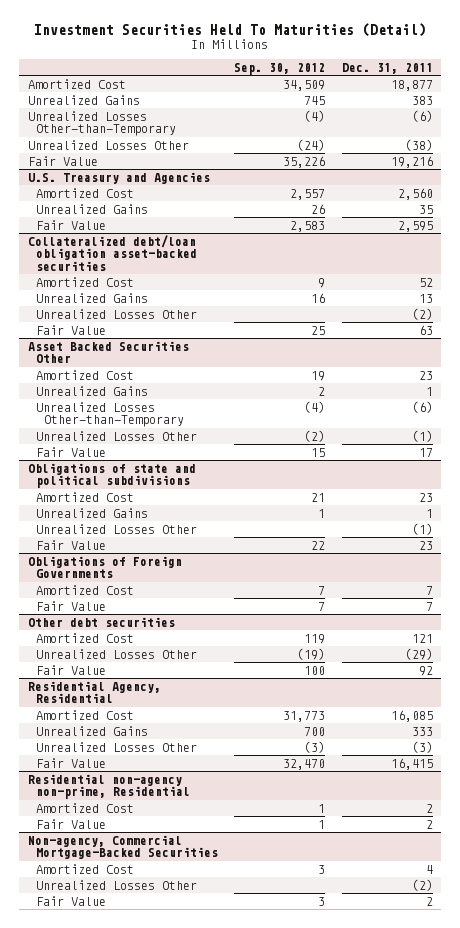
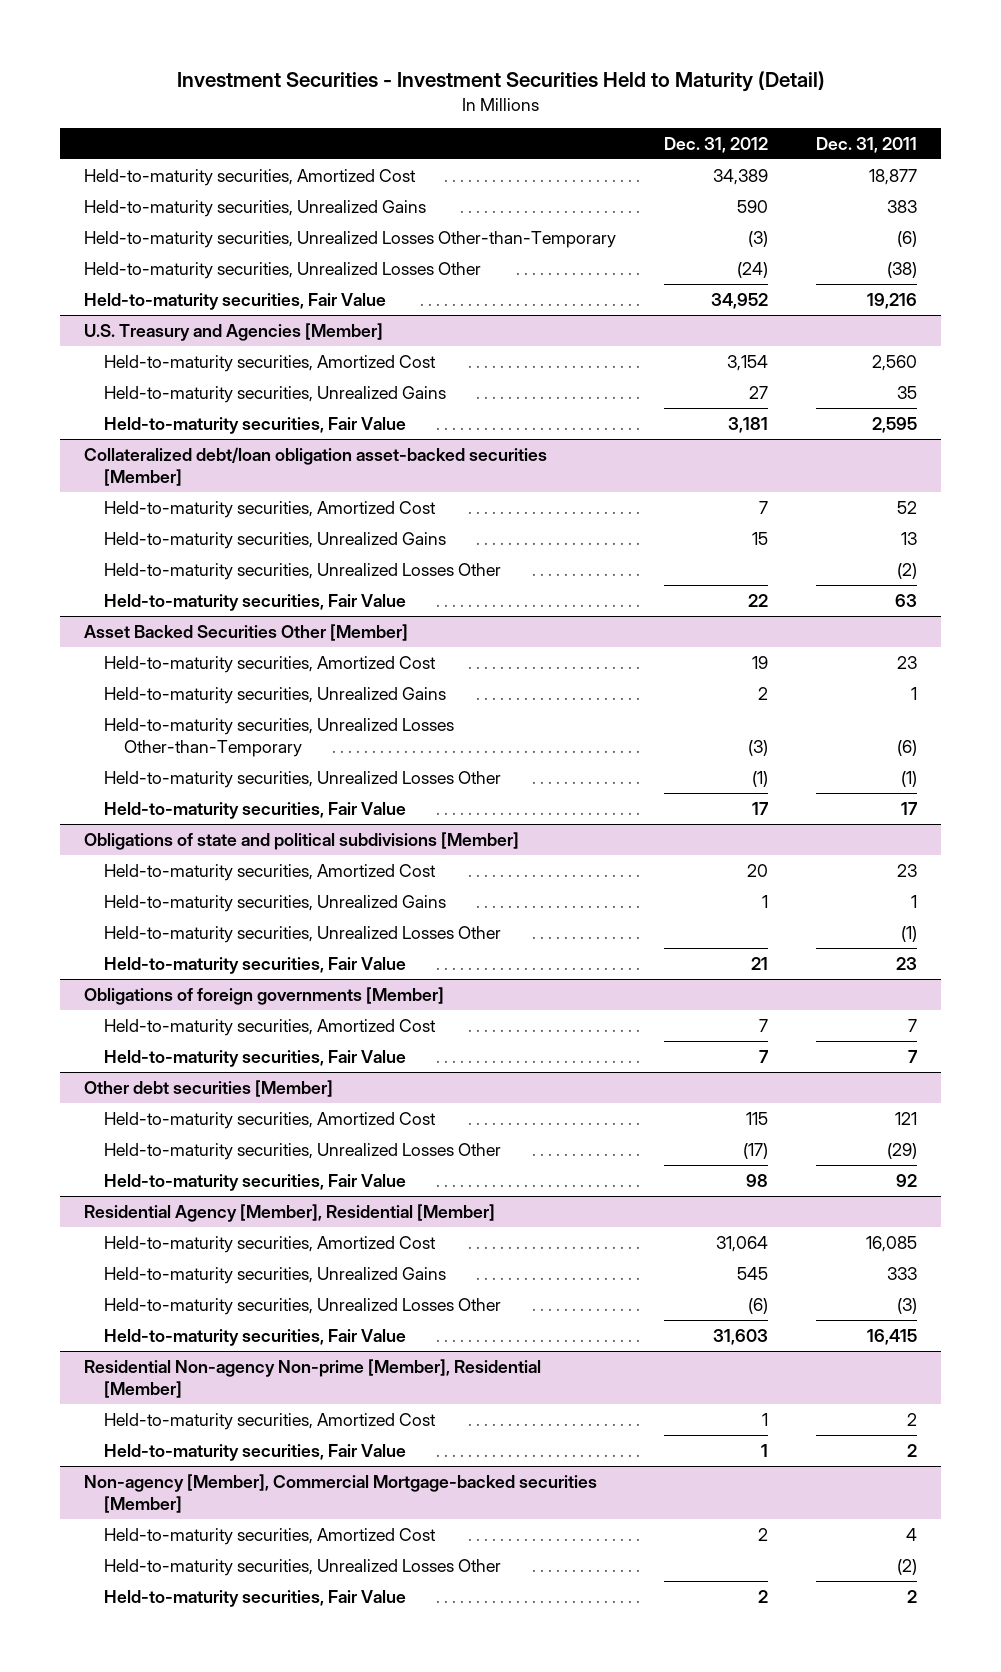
- Investment Securities Held To Maturities (Detail)
+ Investment Securities - Investment Securities Held to Maturity (Detail)
- | Sep. 30, 2012 | Dec. 31, 2011
+ | Dec. 31, 2012 | Dec. 31, 2011
- Amortized Cost | 34,509 | 18,877
- Unrealized Gains | 745 | 383
- Unrealized Losses Other-than-Temporary | (4) | (6)
- Unrealized Losses Other | (24) | (38)
- Fair Value | 35,226 | 19,216
- U.S. Treasury and Agencies
- Amortized Cost | 2,557 | 2,560
- Unrealized Gains | 26 | 35
- Fair Value | 2,583 | 2,595
- Collateralized debt/loan obligation asset-backed securities
- Amortized Cost | 9 | 52
- Unrealized Gains | 16 | 13
- Unrealized Losses Other | | (2)
- Fair Value | 25 | 63
- Asset Backed Securities Other
- Amortized Cost | 19 | 23
- Unrealized Gains | 2 | 1
- Unrealized Losses Other-than-Temporary | (4) | (6)
- Unrealized Losses Other | (2) | (1)
- Fair Value | 15 | 17
- Obligations of state and political subdivisions
- Amortized Cost | 21 | 23
- Unrealized Gains | 1 | 1
- Unrealized Losses Other | | (1)
- Fair Value | 22 | 23
- Obligations of Foreign Governments
- Amortized Cost | 7 | 7
- Fair Value | 7 | 7
- Other debt securities
- Amortized Cost | 119 | 121
- Unrealized Losses Other | (19) | (29)
- Fair Value | 100 | 92
- Residential Agency, Residential
- Amortized Cost | 31,773 | 16,085
- Unrealized Gains | 700 | 333
- Unrealized Losses Other | (3) | (3)
- Fair Value | 32,470 | 16,415
- Residential non-agency non-prime, Residential
- Amortized Cost | 1 | 2
- Fair Value | 1 | 2
- Non-agency, Commercial Mortgage-Backed Securities
- Amortized Cost | 3 | 4
- Unrealized Losses Other | | (2)
- Fair Value | 3 | 2
+ Held-to-maturity securities, Amortized Cost | 34,389 | 18,877
+ Held-to-maturity securities, Unrealized Gains | 590 | 383
+ Held-to-maturity securities, Unrealized Losses Other-than-Temporary | (3) | (6)
+ Held-to-maturity securities, Unrealized Losses Other | (24) | (38)
+ Held-to-maturity securities, Fair Value | 34,952 | 19,216
+ U.S. Treasury and Agencies [Member]
+ Held-to-maturity securities, Amortized Cost | 3,154 | 2,560
+ Held-to-maturity securities, Unrealized Gains | 27 | 35
+ Held-to-maturity securities, Fair Value | 3,181 | 2,595
+ Collateralized debt/loan obligation asset-backed securities [Member]
+ Held-to-maturity securities, Amortized Cost | 7 | 52
+ Held-to-maturity securities, Unrealized Gains | 15 | 13
+ Held-to-maturity securities, Unrealized Losses Other | | (2)
+ Held-to-maturity securities, Fair Value | 22 | 63
+ Asset Backed Securities Other [Member]
+ Held-to-maturity securities, Amortized Cost | 19 | 23
+ Held-to-maturity securities, Unrealized Gains | 2 | 1
+ Held-to-maturity securities, Unrealized Losses Other-than-Temporary | (3) | (6)
+ Held-to-maturity securities, Unrealized Losses Other | (1) | (1)
+ Held-to-maturity securities, Fair Value | 17 | 17
+ Obligations of state and political subdivisions [Member]
+ Held-to-maturity securities, Amortized Cost | 20 | 23
+ Held-to-maturity securities, Unrealized Gains | 1 | 1
+ Held-to-maturity securities, Unrealized Losses Other | | (1)
+ Held-to-maturity securities, Fair Value | 21 | 23
+ Obligations of foreign governments [Member]
+ Held-to-maturity securities, Amortized Cost | 7 | 7
+ Held-to-maturity securities, Fair Value | 7 | 7
+ Other debt securities [Member]
+ Held-to-maturity securities, Amortized Cost | 115 | 121
+ Held-to-maturity securities, Unrealized Losses Other | (17) | (29)
+ Held-to-maturity securities, Fair Value | 98 | 92
+ Residential Agency [Member], Residential [Member]
+ Held-to-maturity securities, Amortized Cost | 31,064 | 16,085
+ Held-to-maturity securities, Unrealized Gains | 545 | 333
+ Held-to-maturity securities, Unrealized Losses Other | (6) | (3)
+ Held-to-maturity securities, Fair Value | 31,603 | 16,415
+ Residential Non-agency Non-prime [Member], Residential [Member]
+ Held-to-maturity securities, Amortized Cost | 1 | 2
+ Held-to-maturity securities, Fair Value | 1 | 2
+ Non-agency [Member], Commercial Mortgage-backed securities [Member]
+ Held-to-maturity securities, Amortized Cost | 2 | 4
+ Held-to-maturity securities, Unrealized Losses Other | | (2)
+ Held-to-maturity securities, Fair Value | 2 | 2

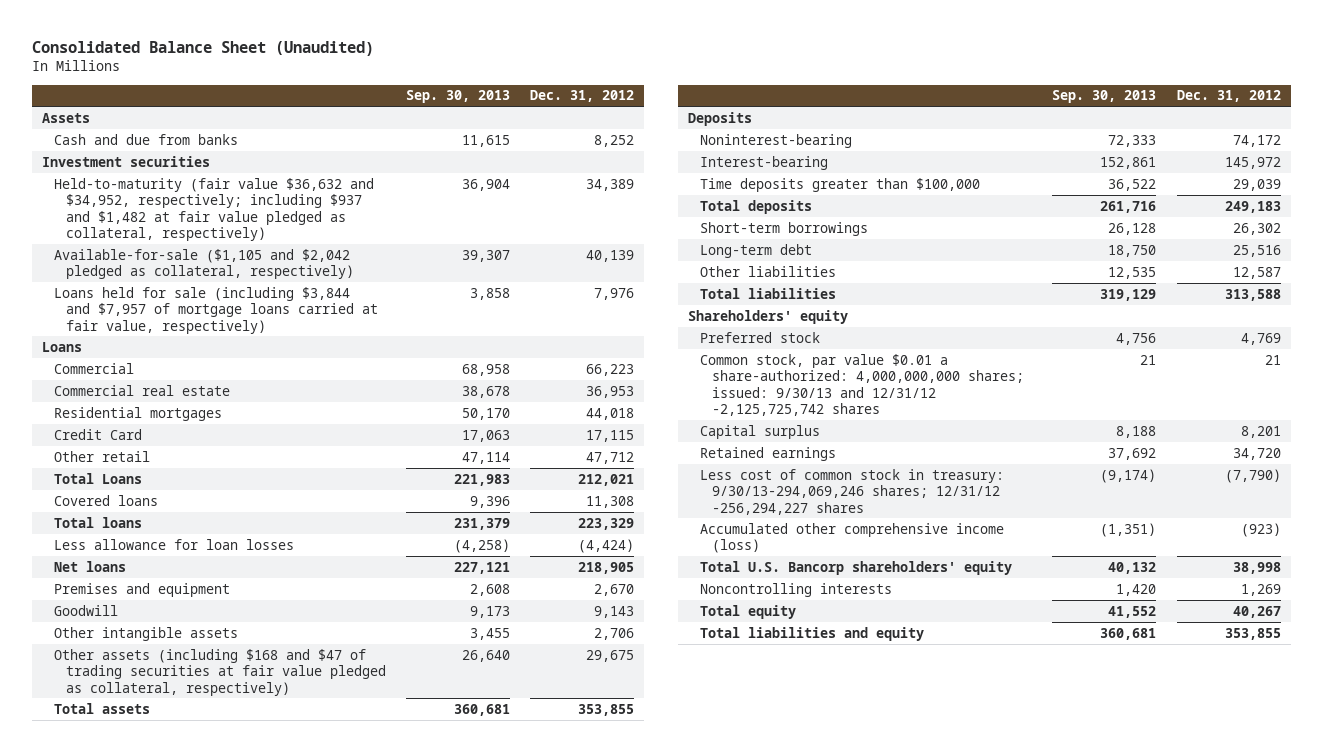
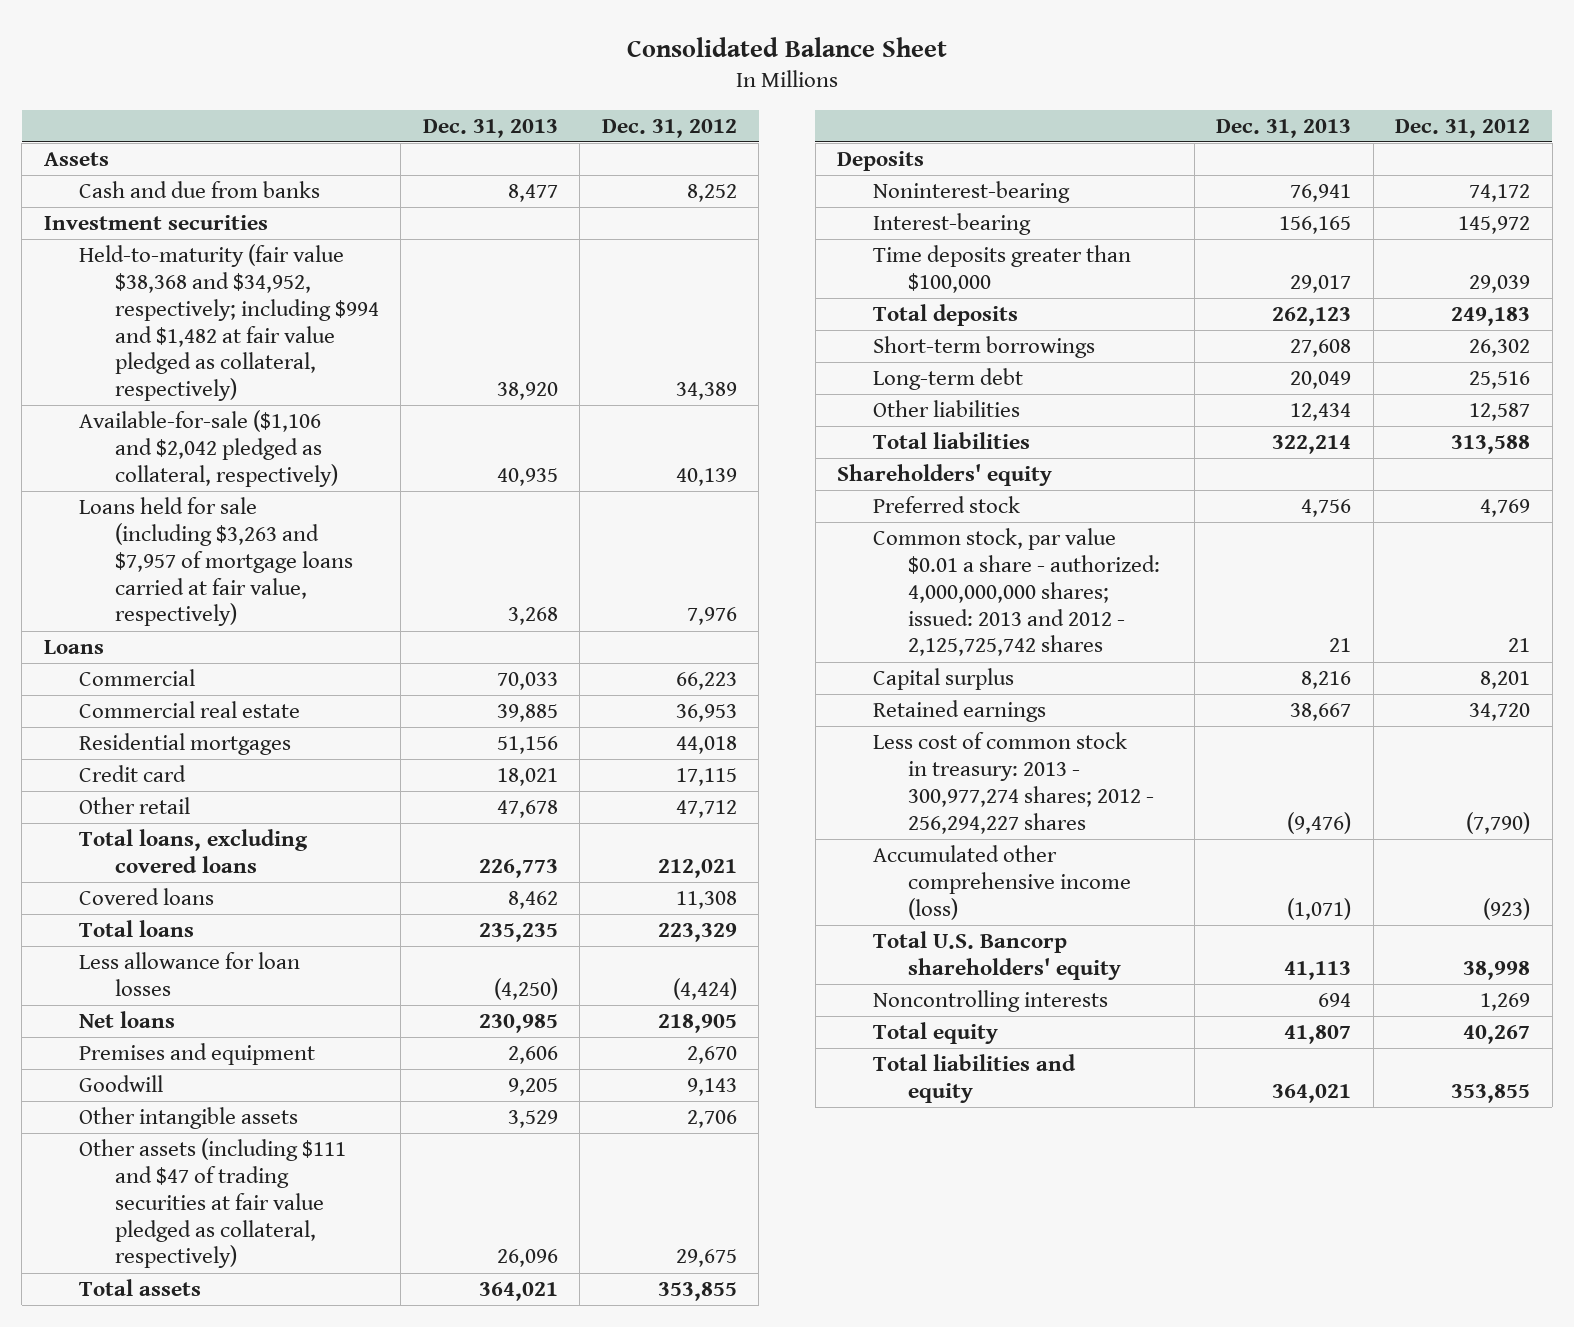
- Consolidated Balance Sheet (Unaudited)
+ Consolidated Balance Sheet
- | Sep. 30, 2013 | Dec. 31, 2012
+ | Dec. 31, 2013 | Dec. 31, 2012
- Held-to-maturity (fair value $36,632 and $34,952, respectively; including $937 and $1,482 at fair value pledged as collateral, respectively) | 36,904 | 34,389
- Available-for-sale ($1,105 and $2,042 pledged as collateral, respectively) | 39,307 | 40,139
- Loans held for sale (including $3,844 and $7,957 of mortgage loans carried at fair value, respectively) | 3,858 | 7,976
+ Held-to-maturity (fair value $38,368 and $34,952, respectively; including $994 and $1,482 at fair value pledged as collateral, respectively) | 38,920 | 34,389
+ Available-for-sale ($1,106 and $2,042 pledged as collateral, respectively) | 40,935 | 40,139
+ Loans held for sale (including $3,263 and $7,957 of mortgage loans carried at fair value, respectively) | 3,268 | 7,976
- Credit Card | 17,063 | 17,115
+ Credit card | 18,021 | 17,115
- Total Loans | 221,983 | 212,021
+ Total loans, excluding covered loans | 226,773 | 212,021
- Other assets (including $168 and $47 of trading securities at fair value pledged as collateral, respectively) | 26,640 | 29,675
+ Other assets (including $111 and $47 of trading securities at fair value pledged as collateral, respectively) | 26,096 | 29,675
- Common stock, par value $0.01 a share-authorized: 4,000,000,000 shares; issued: 9/30/13 and 12/31/12 -2,125,725,742 shares | 21 | 21
+ Common stock, par value $0.01 a share - authorized: 4,000,000,000 shares; issued: 2013 and 2012 - 2,125,725,742 shares | 21 | 21
- Less cost of common stock in treasury: 9/30/13-294,069,246 shares; 12/31/12 -256,294,227 shares | (9,174) | (7,790)
+ Less cost of common stock in treasury: 2013 - 300,977,274 shares; 2012 - 256,294,227 shares | (9,476) | (7,790)

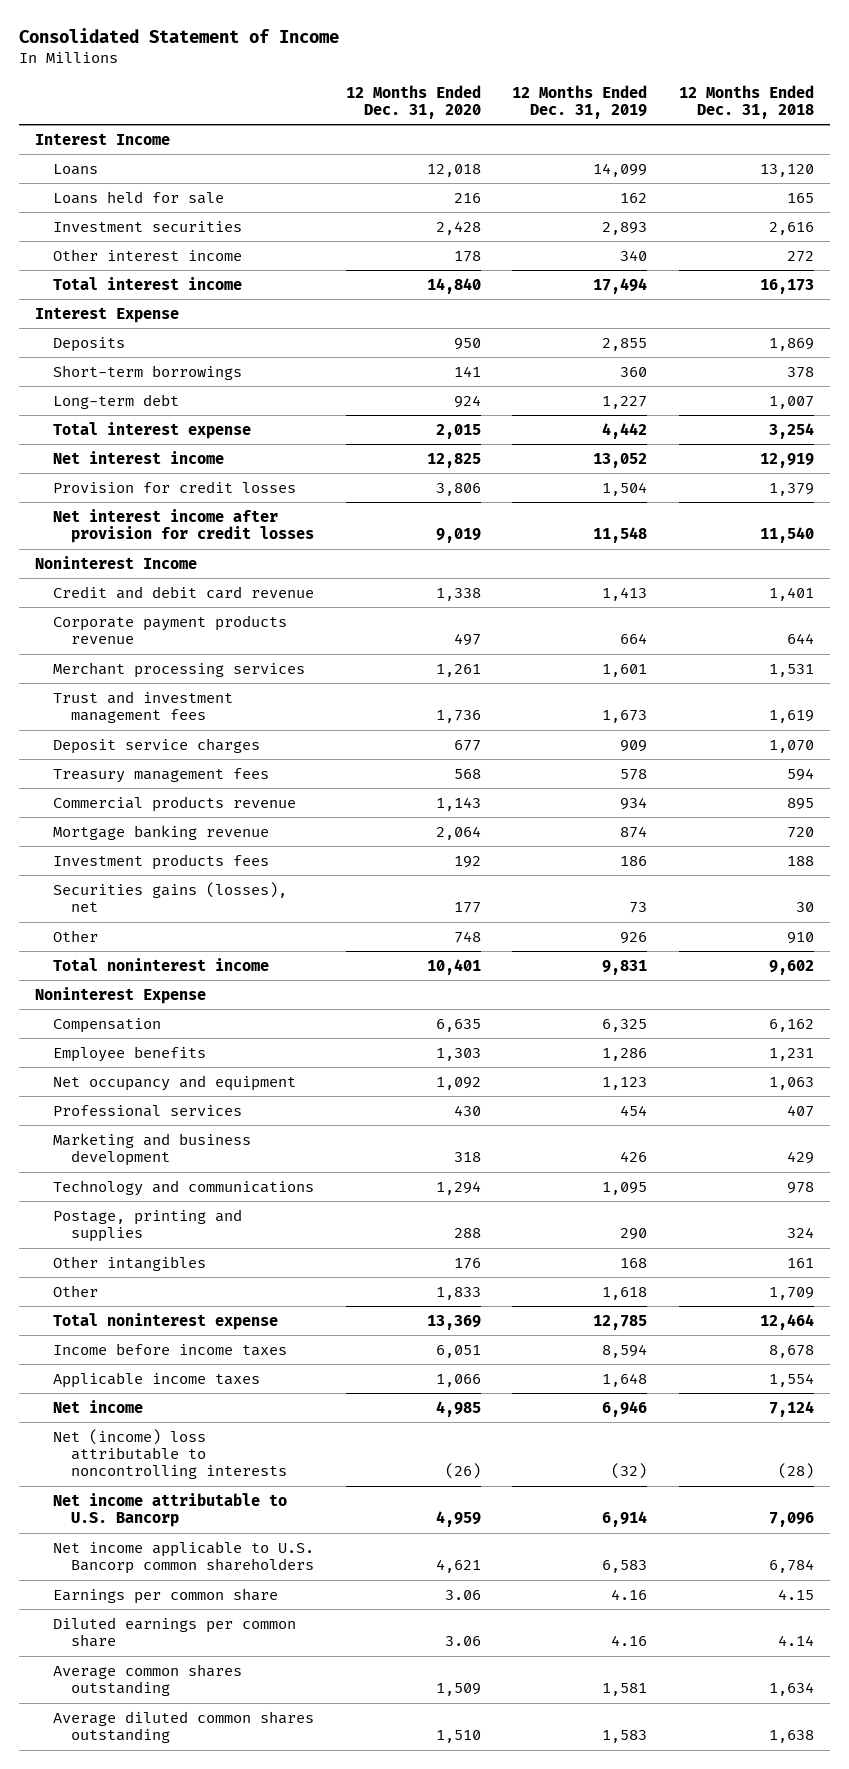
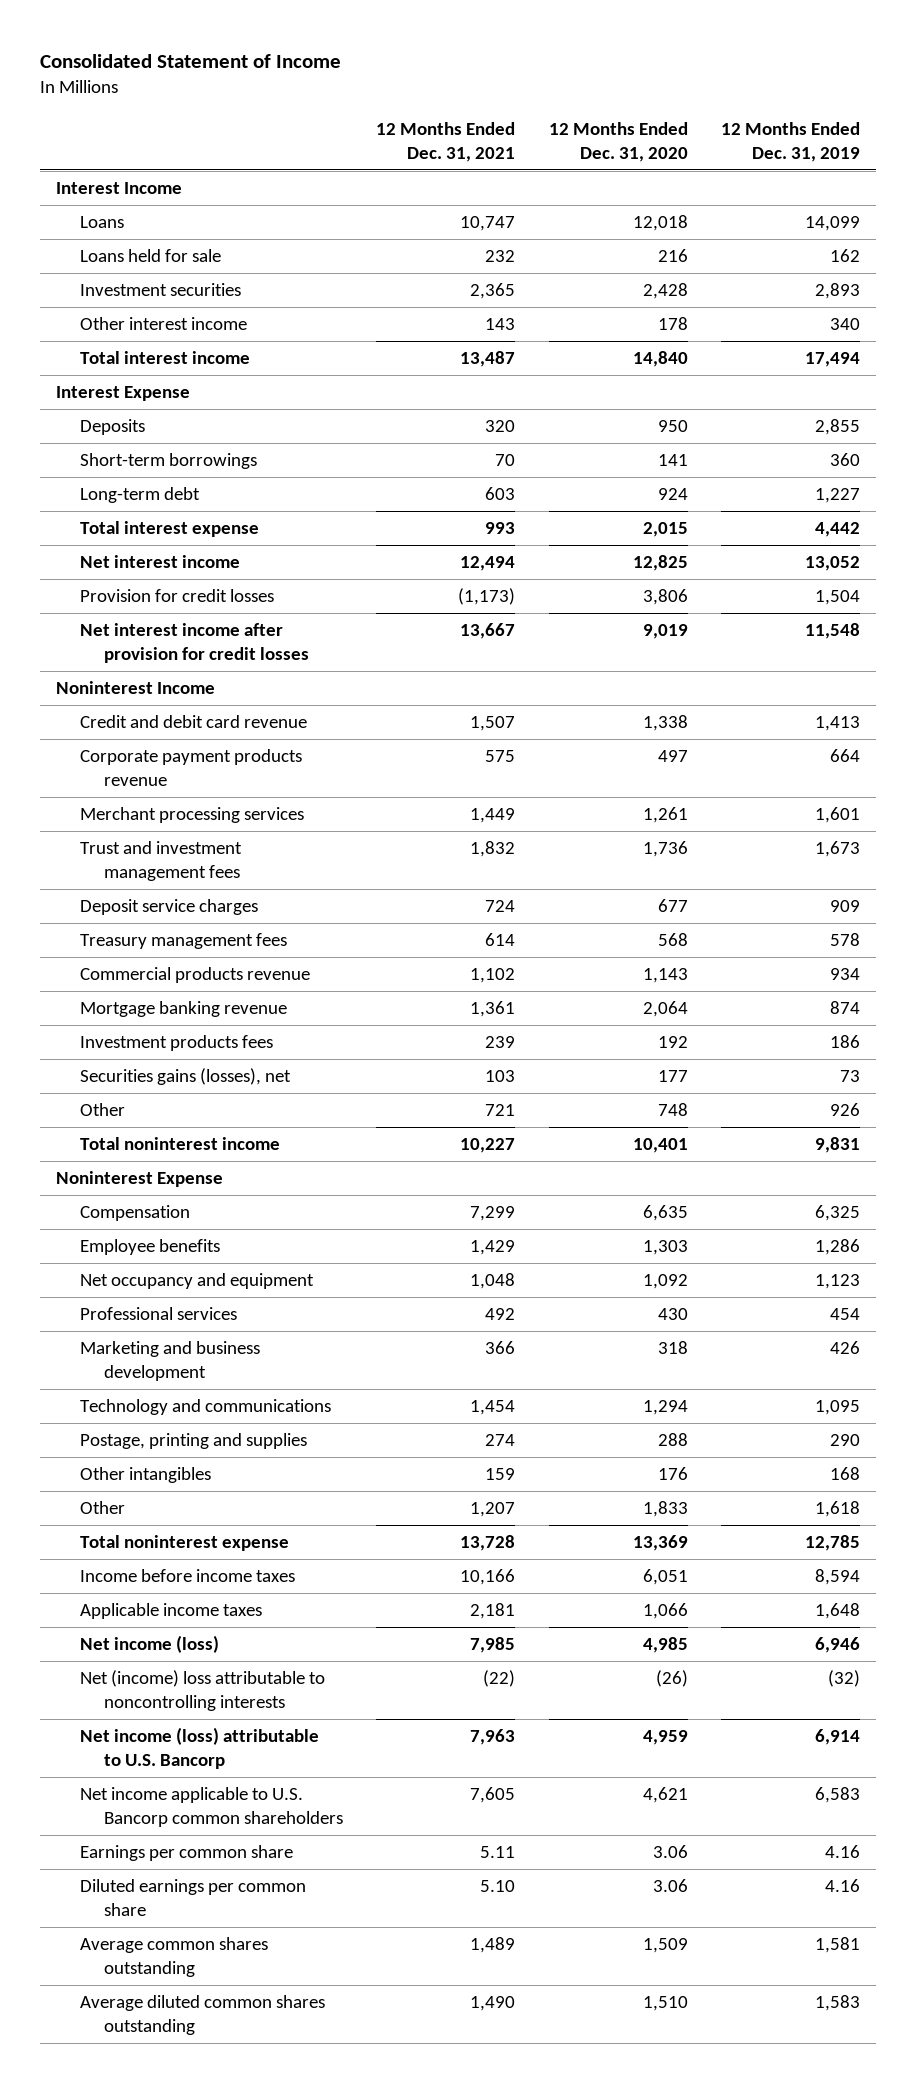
- | 12 Months Ended Dec. 31, 2020 | 12 Months Ended Dec. 31, 2019 | 12 Months Ended Dec. 31, 2018
+ | 12 Months Ended Dec. 31, 2021 | 12 Months Ended Dec. 31, 2020 | 12 Months Ended Dec. 31, 2019
- Net income | 4,985 | 6,946 | 7,124
+ Net income (loss) | 7,985 | 4,985 | 6,946
- Net income attributable to U.S. Bancorp | 4,959 | 6,914 | 7,096
+ Net income (loss) attributable to U.S. Bancorp | 7,963 | 4,959 | 6,914

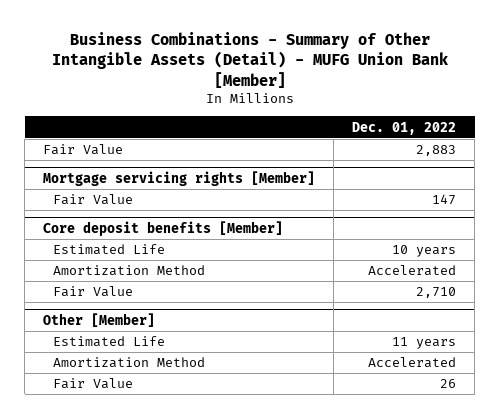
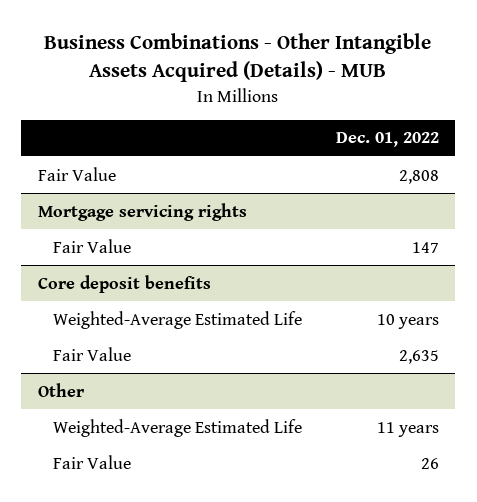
- Business Combinations - Summary of Other Intangible Assets (Detail) - MUFG Union Bank [Member]
+ Business Combinations - Other Intangible Assets Acquired (Details) - MUB
- Fair Value | 2,883
- Mortgage servicing rights [Member]
+ Fair Value | 2,808
+ Mortgage servicing rights
- Core deposit benefits [Member]
- Estimated Life | 10 years
- Amortization Method | Accelerated
- Fair Value | 2,710
- Other [Member]
- Estimated Life | 11 years
- Amortization Method | Accelerated
+ Core deposit benefits
+ Weighted-Average Estimated Life | 10 years
+ Fair Value | 2,635
+ Other
+ Weighted-Average Estimated Life | 11 years

